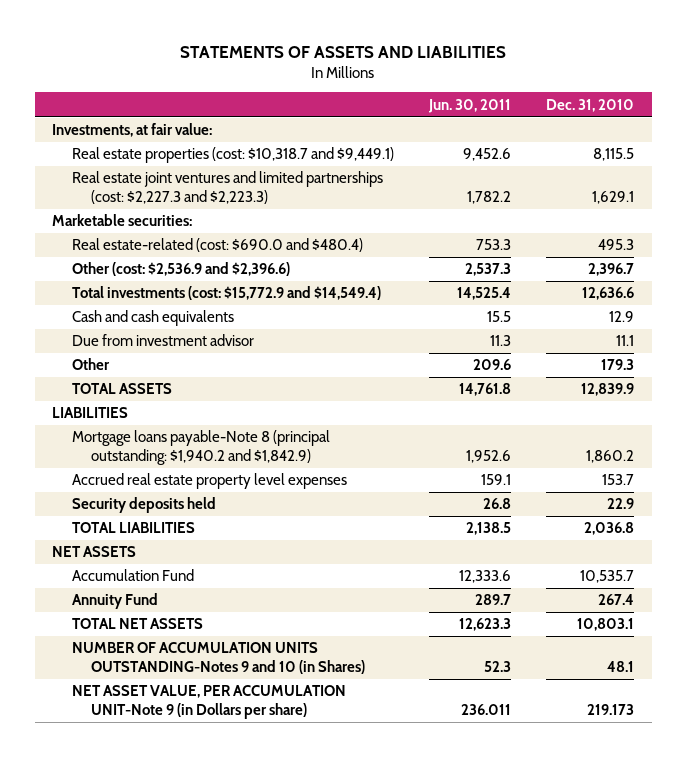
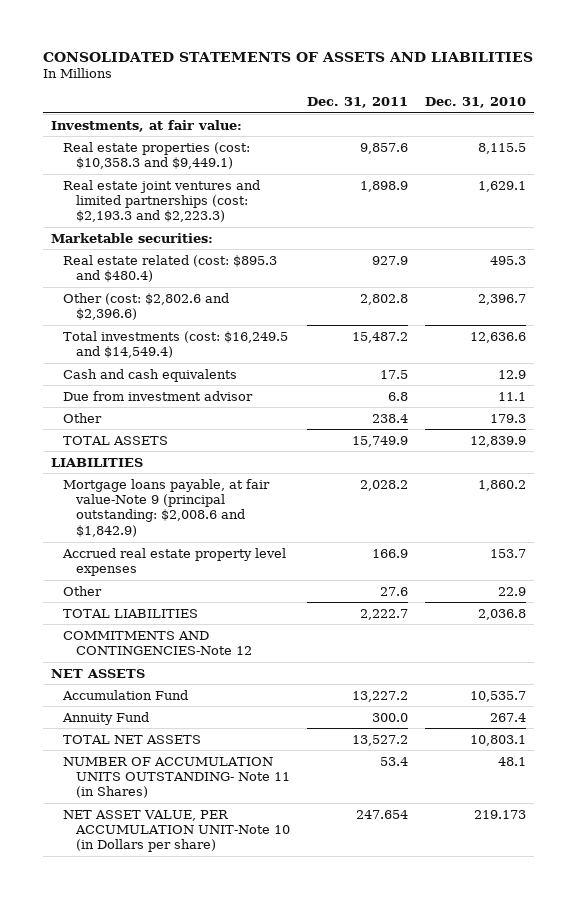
- STATEMENTS OF ASSETS AND LIABILITIES
+ CONSOLIDATED STATEMENTS OF ASSETS AND LIABILITIES
- | Jun. 30, 2011 | Dec. 31, 2010
+ | Dec. 31, 2011 | Dec. 31, 2010
- Real estate properties (cost: $10,318.7 and $9,449.1) | 9,452.6 | 8,115.5
- Real estate joint ventures and limited partnerships (cost: $2,227.3 and $2,223.3) | 1,782.2 | 1,629.1
+ Real estate properties (cost: $10,358.3 and $9,449.1) | 9,857.6 | 8,115.5
+ Real estate joint ventures and limited partnerships (cost: $2,193.3 and $2,223.3) | 1,898.9 | 1,629.1
- Real estate-related (cost: $690.0 and $480.4) | 753.3 | 495.3
- Other (cost: $2,536.9 and $2,396.6) | 2,537.3 | 2,396.7
- Total investments (cost: $15,772.9 and $14,549.4) | 14,525.4 | 12,636.6
+ Real estate related (cost: $895.3 and $480.4) | 927.9 | 495.3
+ Other (cost: $2,802.6 and $2,396.6) | 2,802.8 | 2,396.7
+ Total investments (cost: $16,249.5 and $14,549.4) | 15,487.2 | 12,636.6
- Mortgage loans payable-Note 8 (principal outstanding: $1,940.2 and $1,842.9) | 1,952.6 | 1,860.2
+ Mortgage loans payable, at fair value-Note 9 (principal outstanding: $2,008.6 and $1,842.9) | 2,028.2 | 1,860.2
- Security deposits held | 26.8 | 22.9
+ Other | 27.6 | 22.9
+ COMMITMENTS AND CONTINGENCIES-Note 12
- NUMBER OF ACCUMULATION UNITS OUTSTANDING-Notes 9 and 10 (in Shares) | 52.3 | 48.1
- NET ASSET VALUE, PER ACCUMULATION UNIT-Note 9 (in Dollars per share) | 236.011 | 219.173
+ NUMBER OF ACCUMULATION UNITS OUTSTANDING- Note 11 (in Shares) | 53.4 | 48.1
+ NET ASSET VALUE, PER ACCUMULATION UNIT-Note 10 (in Dollars per share) | 247.654 | 219.173

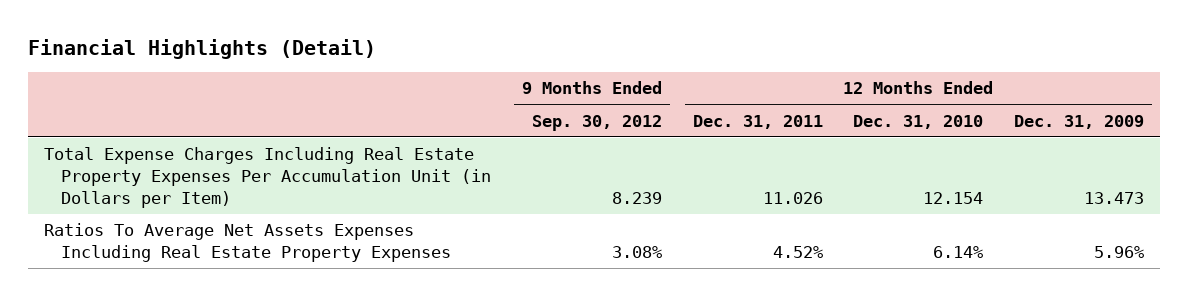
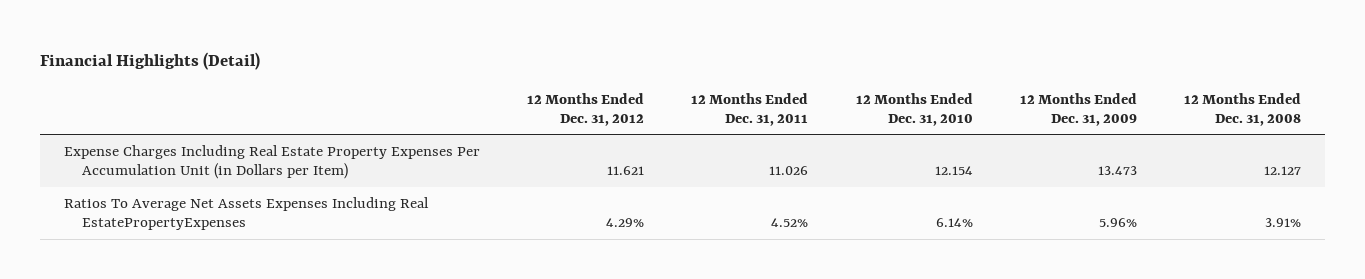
- | 9 Months Ended Sep. 30, 2012 | 12 Months Ended Dec. 31, 2011 | 12 Months Ended Dec. 31, 2010 | 12 Months Ended Dec. 31, 2009
+ | 12 Months Ended Dec. 31, 2012 | 12 Months Ended Dec. 31, 2011 | 12 Months Ended Dec. 31, 2010 | 12 Months Ended Dec. 31, 2009 | 12 Months Ended Dec. 31, 2008
- Total Expense Charges Including Real Estate Property Expenses Per Accumulation Unit (in Dollars per Item) | 8.239 | 11.026 | 12.154 | 13.473
- Ratios To Average Net Assets Expenses Including Real Estate Property Expenses | 3.08% | 4.52% | 6.14% | 5.96%
+ Expense Charges Including Real Estate Property Expenses Per Accumulation Unit (in Dollars per Item) | 11.621 | 11.026 | 12.154 | 13.473 | 12.127
+ Ratios To Average Net Assets Expenses Including Real EstatePropertyExpenses | 4.29% | 4.52% | 6.14% | 5.96% | 3.91%

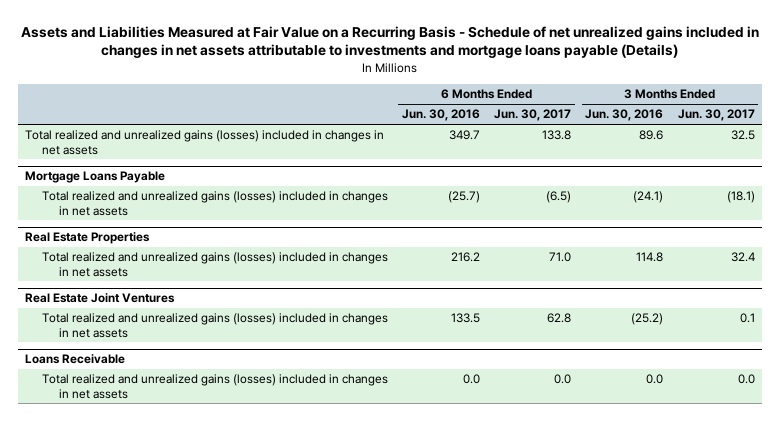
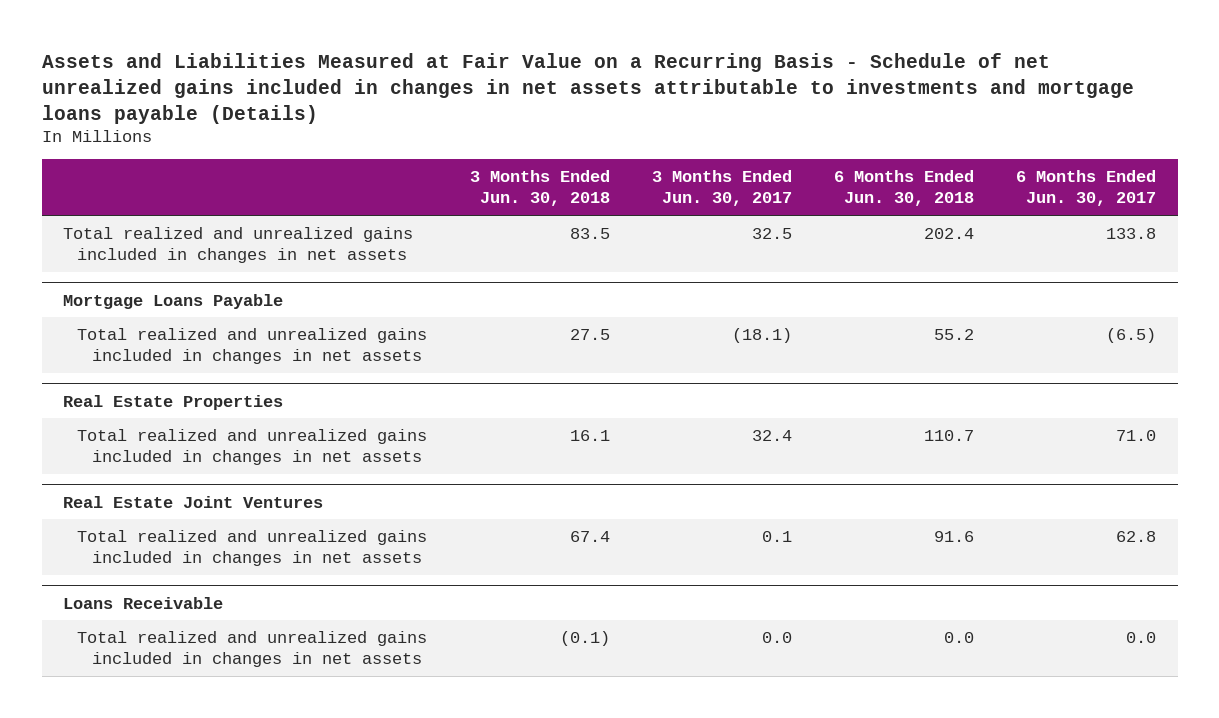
- | 6 Months Ended Jun. 30, 2016 | 6 Months Ended Jun. 30, 2017 | 3 Months Ended Jun. 30, 2016 | 3 Months Ended Jun. 30, 2017
+ | 3 Months Ended Jun. 30, 2018 | 3 Months Ended Jun. 30, 2017 | 6 Months Ended Jun. 30, 2018 | 6 Months Ended Jun. 30, 2017
- Total realized and unrealized gains (losses) included in changes in net assets | 349.7 | 133.8 | 89.6 | 32.5
+ Total realized and unrealized gains included in changes in net assets | 83.5 | 32.5 | 202.4 | 133.8
@ Mortgage Loans Payable
- Total realized and unrealized gains (losses) included in changes in net assets | (25.7) | (6.5) | (24.1) | (18.1)
+ Total realized and unrealized gains included in changes in net assets | 27.5 | (18.1) | 55.2 | (6.5)
@ Real Estate Properties
- Total realized and unrealized gains (losses) included in changes in net assets | 216.2 | 71.0 | 114.8 | 32.4
+ Total realized and unrealized gains included in changes in net assets | 16.1 | 32.4 | 110.7 | 71.0
@ Real Estate Joint Ventures
- Total realized and unrealized gains (losses) included in changes in net assets | 133.5 | 62.8 | (25.2) | 0.1
+ Total realized and unrealized gains included in changes in net assets | 67.4 | 0.1 | 91.6 | 62.8
@ Loans Receivable
- Total realized and unrealized gains (losses) included in changes in net assets | 0.0 | 0.0 | 0.0 | 0.0
+ Total realized and unrealized gains included in changes in net assets | (0.1) | 0.0 | 0.0 | 0.0

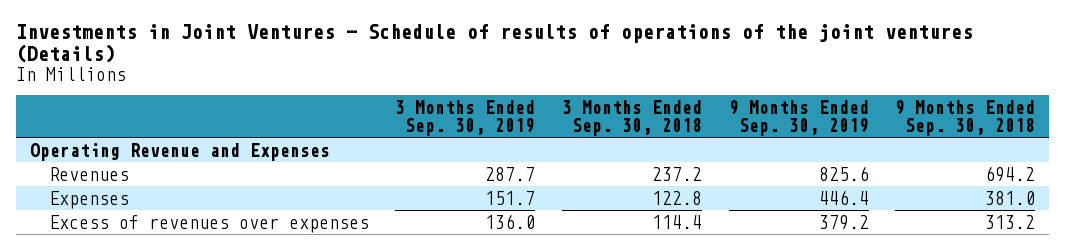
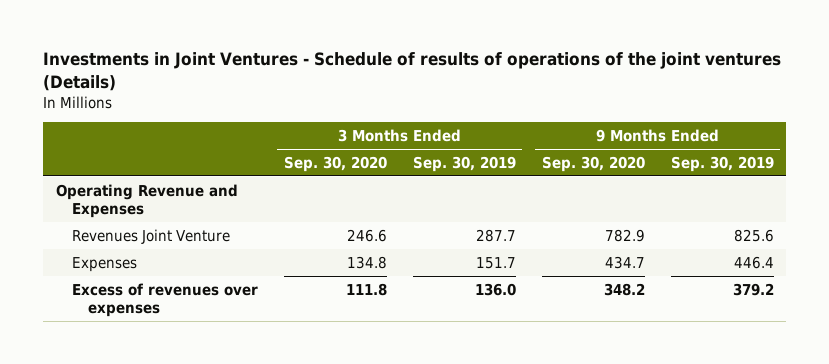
- | 3 Months Ended Sep. 30, 2019 | 3 Months Ended Sep. 30, 2018 | 9 Months Ended Sep. 30, 2019 | 9 Months Ended Sep. 30, 2018
+ | 3 Months Ended Sep. 30, 2020 | 3 Months Ended Sep. 30, 2019 | 9 Months Ended Sep. 30, 2020 | 9 Months Ended Sep. 30, 2019
- Revenues | 287.7 | 237.2 | 825.6 | 694.2
+ Revenues Joint Venture | 246.6 | 287.7 | 782.9 | 825.6

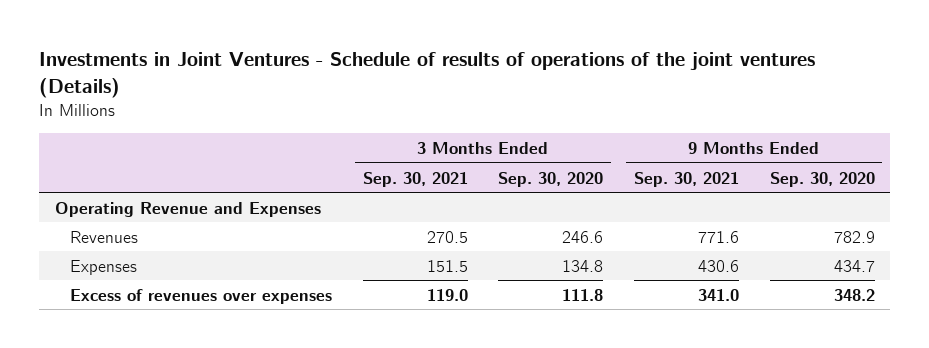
- | 3 Months Ended Sep. 30, 2020 | 3 Months Ended Sep. 30, 2019 | 9 Months Ended Sep. 30, 2020 | 9 Months Ended Sep. 30, 2019
+ | 3 Months Ended Sep. 30, 2021 | 3 Months Ended Sep. 30, 2020 | 9 Months Ended Sep. 30, 2021 | 9 Months Ended Sep. 30, 2020
- Revenues Joint Venture | 246.6 | 287.7 | 782.9 | 825.6
+ Revenues | 270.5 | 246.6 | 771.6 | 782.9

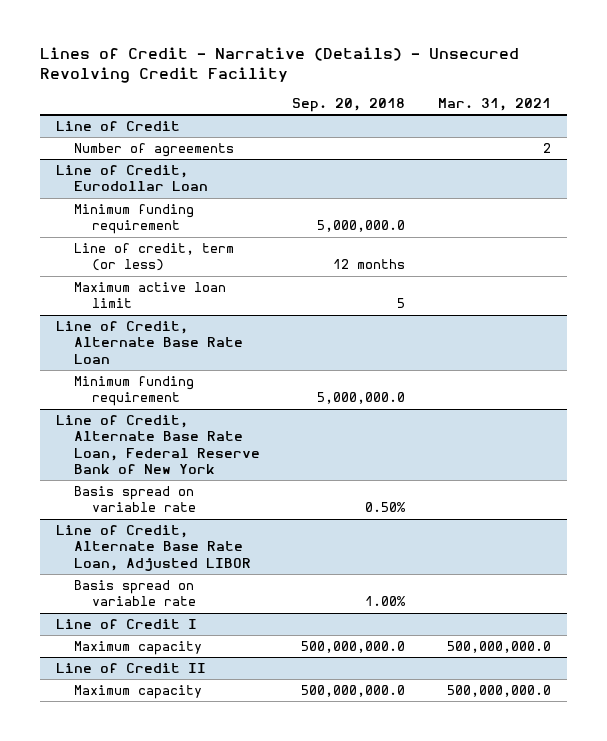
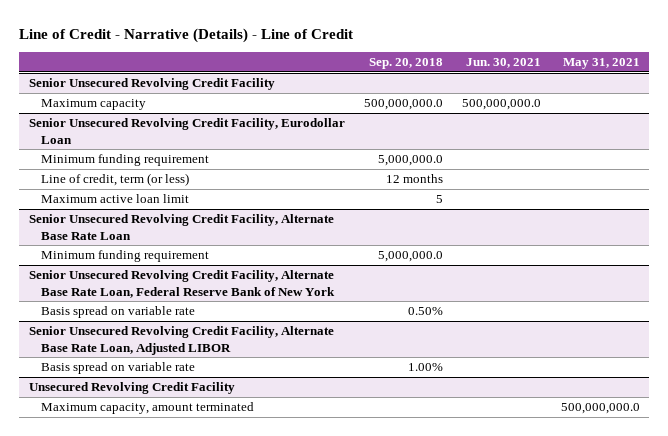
- Lines of Credit - Narrative (Details) - Unsecured Revolving Credit Facility
+ Line of Credit - Narrative (Details) - Line of Credit
- | Sep. 20, 2018 | Mar. 31, 2021
+ | Sep. 20, 2018 | Jun. 30, 2021 | May 31, 2021
- Line of Credit
- Number of agreements | | 2
- Line of Credit, Eurodollar Loan
+ Senior Unsecured Revolving Credit Facility
+ Maximum capacity | 500,000,000.0 | 500,000,000.0 |
+ Senior Unsecured Revolving Credit Facility, Eurodollar Loan
- Line of Credit, Alternate Base Rate Loan
+ Senior Unsecured Revolving Credit Facility, Alternate Base Rate Loan
- Line of Credit, Alternate Base Rate Loan, Federal Reserve Bank of New York
+ Senior Unsecured Revolving Credit Facility, Alternate Base Rate Loan, Federal Reserve Bank of New York
- Line of Credit, Alternate Base Rate Loan, Adjusted LIBOR
+ Senior Unsecured Revolving Credit Facility, Alternate Base Rate Loan, Adjusted LIBOR
- Line of Credit I
- Maximum capacity | 500,000,000.0 | 500,000,000.0
- Line of Credit II
- Maximum capacity | 500,000,000.0 | 500,000,000.0
+ Unsecured Revolving Credit Facility
+ Maximum capacity, amount terminated | | | 500,000,000.0

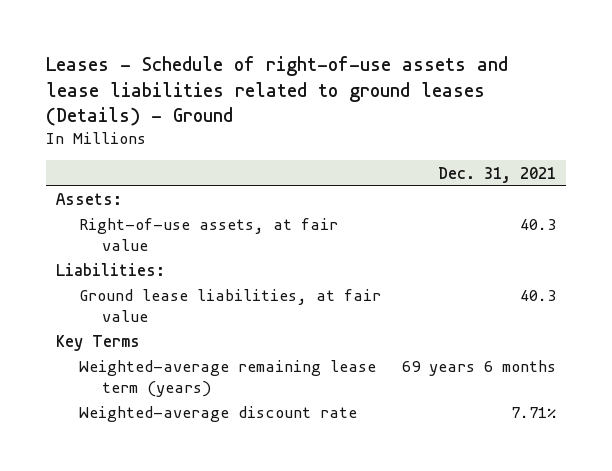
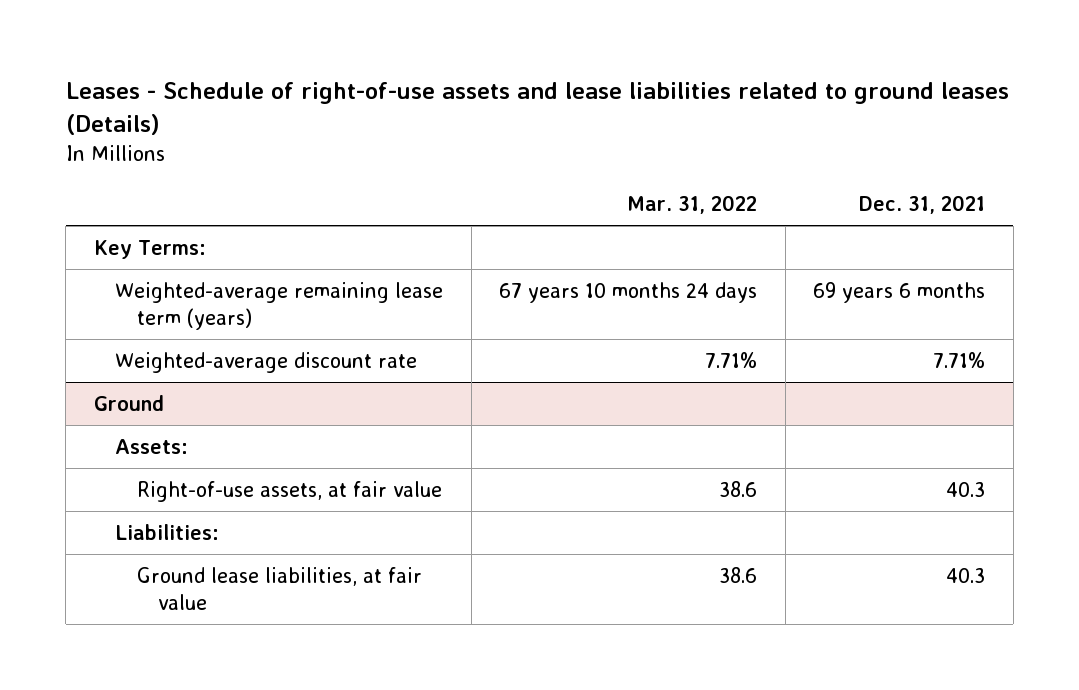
- Leases - Schedule of right-of-use assets and lease liabilities related to ground leases (Details) - Ground
+ Leases - Schedule of right-of-use assets and lease liabilities related to ground leases (Details)
- | Dec. 31, 2021
+ | Mar. 31, 2022 | Dec. 31, 2021
+ Key Terms:
moved up: Weighted-average remaining lease term (years) | 67 years 10 months 24 days | 69 years 6 months
moved up: Weighted-average discount rate | 7.71% | 7.71%
+ Ground
- Key Terms

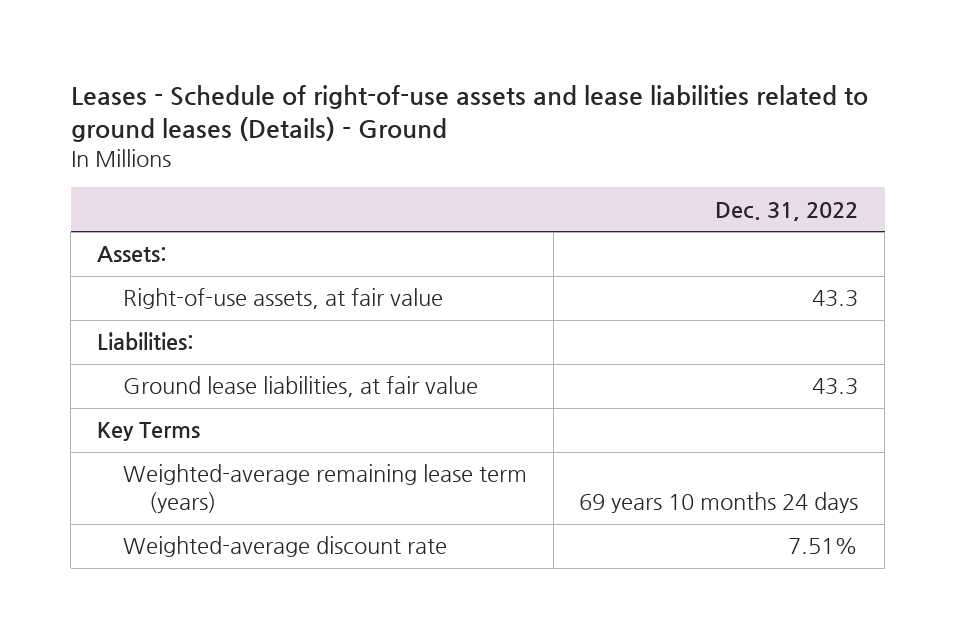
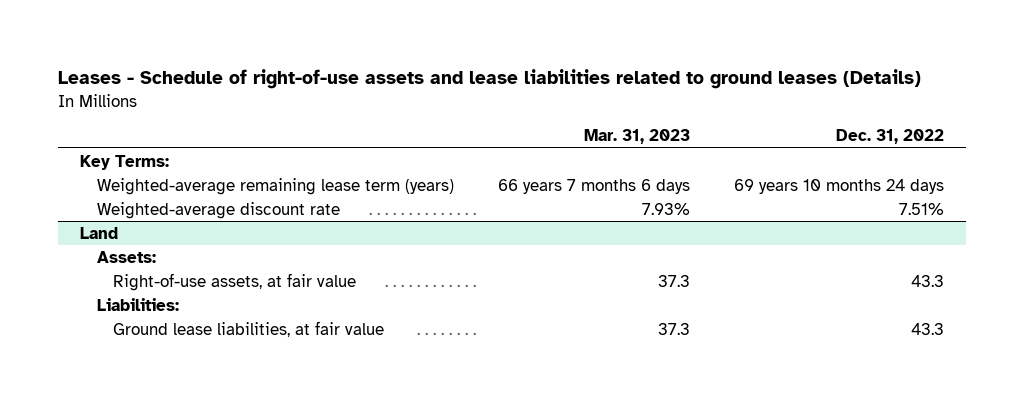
- Leases - Schedule of right-of-use assets and lease liabilities related to ground leases (Details) - Ground
+ Leases - Schedule of right-of-use assets and lease liabilities related to ground leases (Details)
- | Dec. 31, 2022
+ | Mar. 31, 2023 | Dec. 31, 2022
+ Key Terms:
moved up: Weighted-average remaining lease term (years) | 66 years 7 months 6 days | 69 years 10 months 24 days
moved up: Weighted-average discount rate | 7.93% | 7.51%
+ Land
- Key Terms

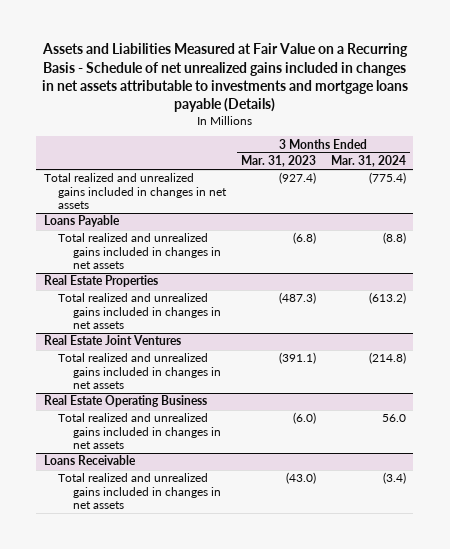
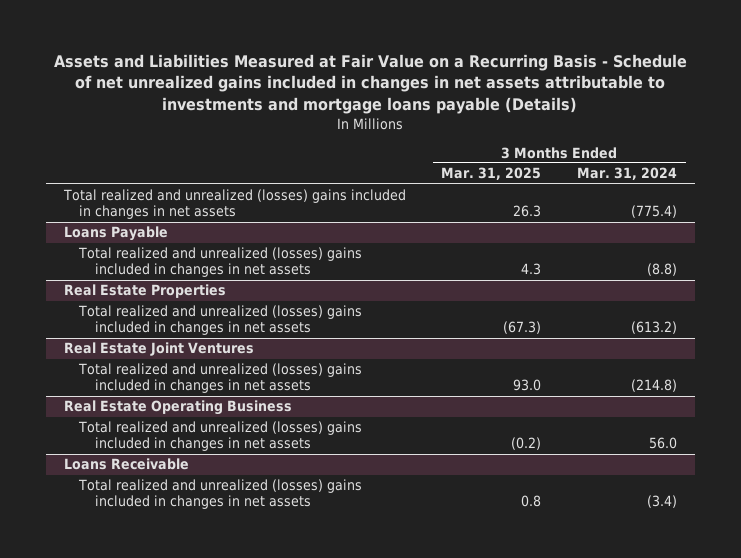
- | 3 Months Ended Mar. 31, 2023 | 3 Months Ended Mar. 31, 2024
+ | 3 Months Ended Mar. 31, 2025 | 3 Months Ended Mar. 31, 2024
- Total realized and unrealized gains included in changes in net assets | (927.4) | (775.4)
+ Total realized and unrealized (losses) gains included in changes in net assets | 26.3 | (775.4)
@ Loans Payable
- Total realized and unrealized gains included in changes in net assets | (6.8) | (8.8)
+ Total realized and unrealized (losses) gains included in changes in net assets | 4.3 | (8.8)
@ Real Estate Properties
- Total realized and unrealized gains included in changes in net assets | (487.3) | (613.2)
+ Total realized and unrealized (losses) gains included in changes in net assets | (67.3) | (613.2)
@ Real Estate Joint Ventures
- Total realized and unrealized gains included in changes in net assets | (391.1) | (214.8)
+ Total realized and unrealized (losses) gains included in changes in net assets | 93.0 | (214.8)
@ Real Estate Operating Business
- Total realized and unrealized gains included in changes in net assets | (6.0) | 56.0
+ Total realized and unrealized (losses) gains included in changes in net assets | (0.2) | 56.0
@ Loans Receivable
- Total realized and unrealized gains included in changes in net assets | (43.0) | (3.4)
+ Total realized and unrealized (losses) gains included in changes in net assets | 0.8 | (3.4)

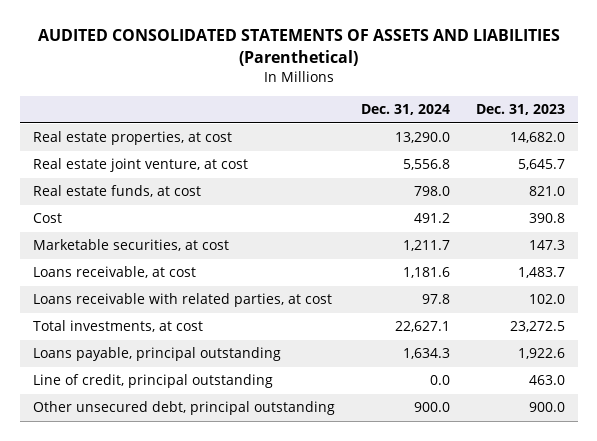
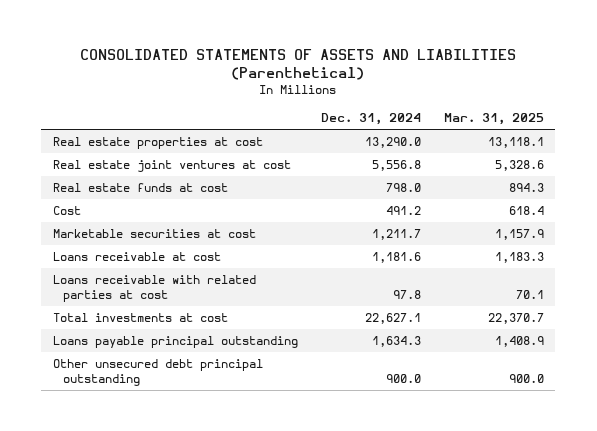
- AUDITED CONSOLIDATED STATEMENTS OF ASSETS AND LIABILITIES (Parenthetical)
+ CONSOLIDATED STATEMENTS OF ASSETS AND LIABILITIES (Parenthetical)
- | Dec. 31, 2024 | Dec. 31, 2023
+ | Dec. 31, 2024 | Mar. 31, 2025
- Real estate properties, at cost | 13,290.0 | 14,682.0
- Real estate joint venture, at cost | 5,556.8 | 5,645.7
- Real estate funds, at cost | 798.0 | 821.0
+ Real estate properties at cost | 13,290.0 | 13,118.1
+ Real estate joint ventures at cost | 5,556.8 | 5,328.6
+ Real estate funds at cost | 798.0 | 894.3
- Marketable securities, at cost | 1,211.7 | 147.3
- Loans receivable, at cost | 1,181.6 | 1,483.7
- Loans receivable with related parties, at cost | 97.8 | 102.0
- Total investments, at cost | 22,627.1 | 23,272.5
- Loans payable, principal outstanding | 1,634.3 | 1,922.6
- Line of credit, principal outstanding | 0.0 | 463.0
- Other unsecured debt, principal outstanding | 900.0 | 900.0
+ Marketable securities at cost | 1,211.7 | 1,157.9
+ Loans receivable at cost | 1,181.6 | 1,183.3
+ Loans receivable with related parties at cost | 97.8 | 70.1
+ Total investments at cost | 22,627.1 | 22,370.7
+ Loans payable principal outstanding | 1,634.3 | 1,408.9
+ Other unsecured debt principal outstanding | 900.0 | 900.0

